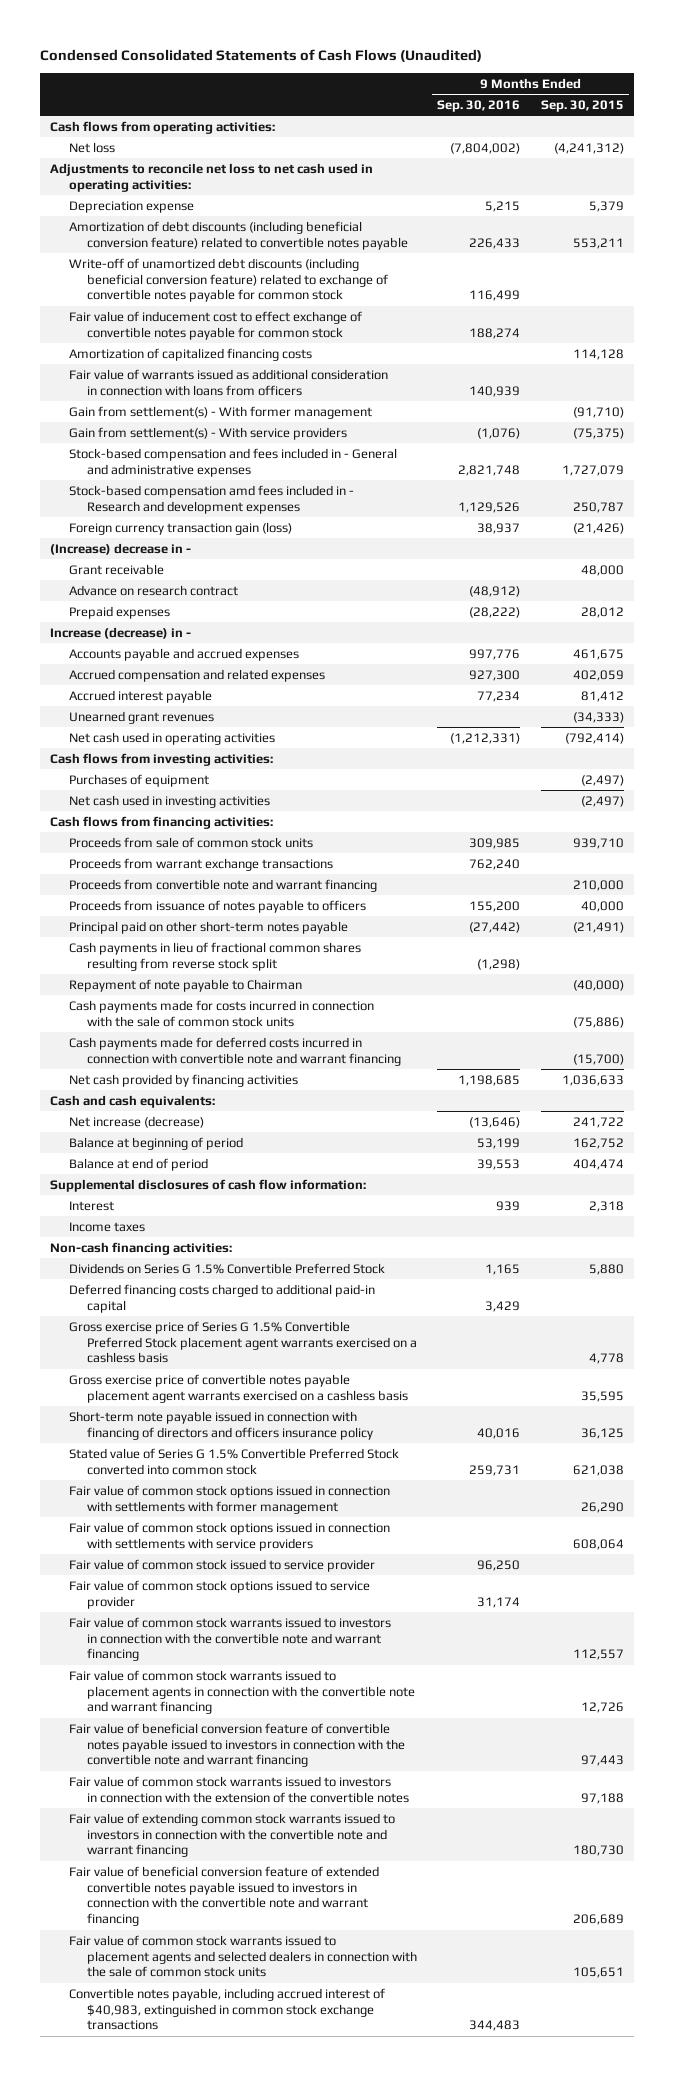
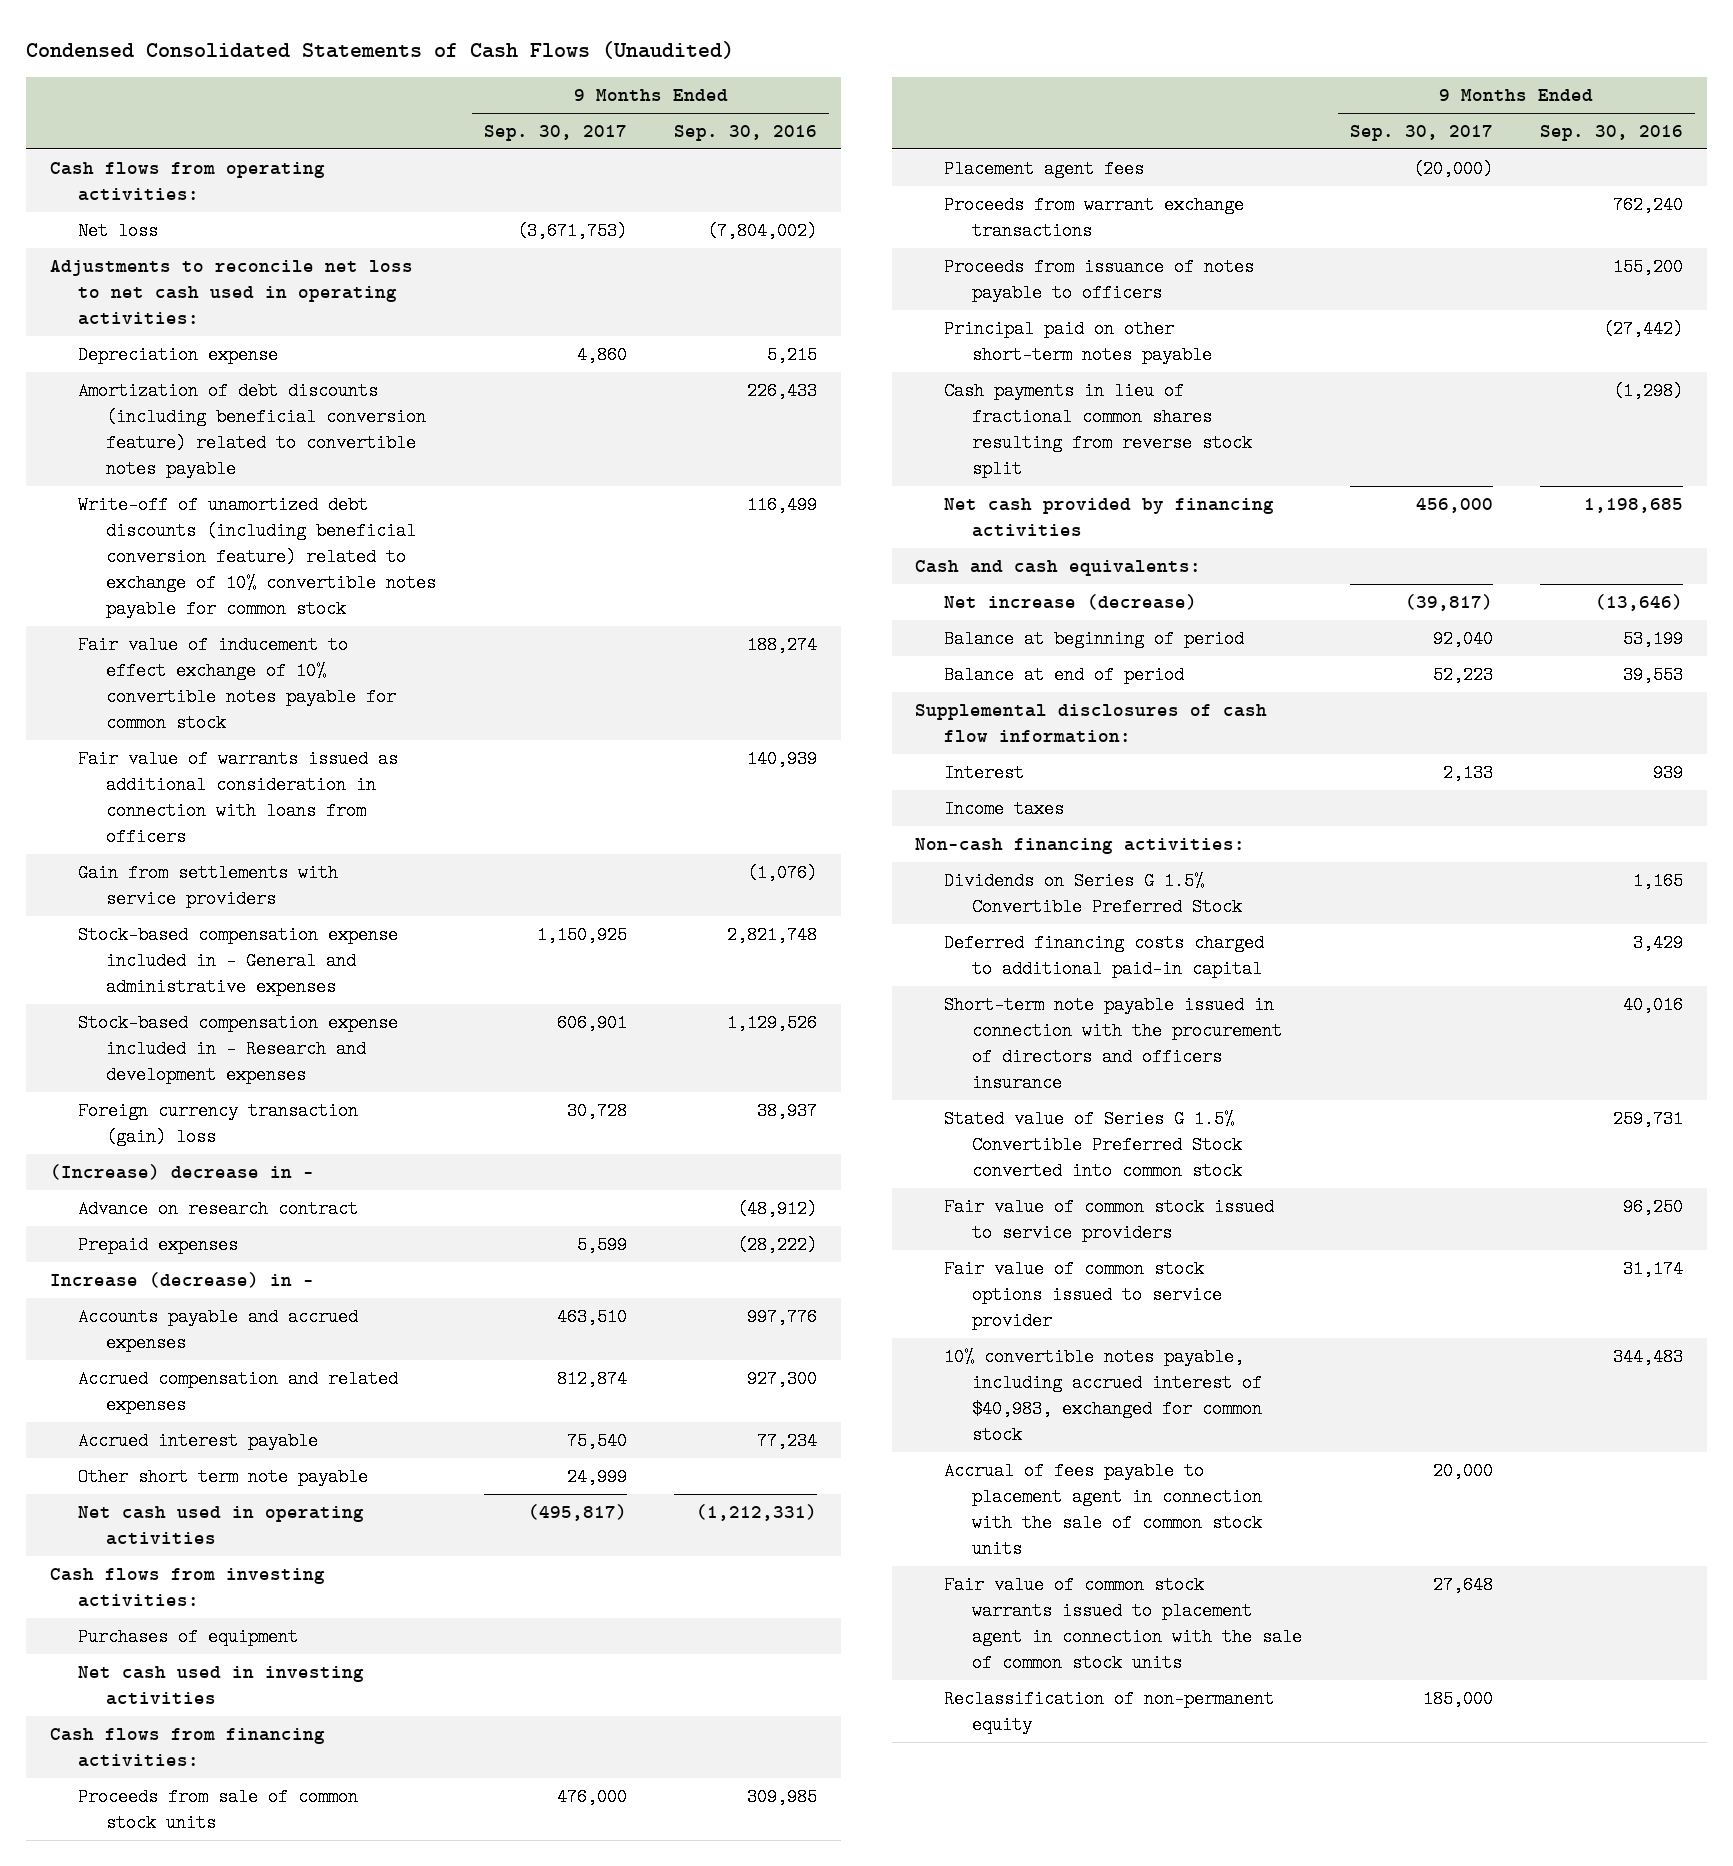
- | 9 Months Ended Sep. 30, 2016 | 9 Months Ended Sep. 30, 2015
+ | 9 Months Ended Sep. 30, 2017 | 9 Months Ended Sep. 30, 2016
- Write-off of unamortized debt discounts (including beneficial conversion feature) related to exchange of convertible notes payable for common stock | 116,499 |
- Fair value of inducement cost to effect exchange of convertible notes payable for common stock | 188,274 |
- Amortization of capitalized financing costs | | 114,128
+ Write-off of unamortized debt discounts (including beneficial conversion feature) related to exchange of 10% convertible notes payable for common stock | | 116,499
+ Fair value of inducement to effect exchange of 10% convertible notes payable for common stock | | 188,274
- Gain from settlement(s) - With former management | | (91,710)
- Gain from settlement(s) - With service providers | (1,076) | (75,375)
- Stock-based compensation and fees included in - General and administrative expenses | 2,821,748 | 1,727,079
- Stock-based compensation amd fees included in - Research and development expenses | 1,129,526 | 250,787
- Foreign currency transaction gain (loss) | 38,937 | (21,426)
+ Gain from settlements with service providers | | (1,076)
+ Stock-based compensation expense included in - General and administrative expenses | 1,150,925 | 2,821,748
+ Stock-based compensation expense included in - Research and development expenses | 606,901 | 1,129,526
+ Foreign currency transaction (gain) loss | 30,728 | 38,937
- Grant receivable | | 48,000
- Unearned grant revenues | | (34,333)
+ Other short term note payable | 24,999 |
+ Placement agent fees | (20,000) |
- Proceeds from convertible note and warrant financing | | 210,000
- Repayment of note payable to Chairman | | (40,000)
- Cash payments made for costs incurred in connection with the sale of common stock units | | (75,886)
- Cash payments made for deferred costs incurred in connection with convertible note and warrant financing | | (15,700)
- Gross exercise price of Series G 1.5% Convertible Preferred Stock placement agent warrants exercised on a cashless basis | | 4,778
- Gross exercise price of convertible notes payable placement agent warrants exercised on a cashless basis | | 35,595
- Short-term note payable issued in connection with financing of directors and officers insurance policy | 40,016 | 36,125
+ Short-term note payable issued in connection with the procurement of directors and officers insurance | | 40,016
- Fair value of common stock options issued in connection with settlements with former management | | 26,290
- Fair value of common stock options issued in connection with settlements with service providers | | 608,064
- Fair value of common stock issued to service provider | 96,250 |
+ Fair value of common stock issued to service providers | | 96,250
- Fair value of common stock warrants issued to investors in connection with the convertible note and warrant financing | | 112,557
- Fair value of common stock warrants issued to placement agents in connection with the convertible note and warrant financing | | 12,726
- Fair value of beneficial conversion feature of convertible notes payable issued to investors in connection with the convertible note and warrant financing | | 97,443
- Fair value of common stock warrants issued to investors in connection with the extension of the convertible notes | | 97,188
- Fair value of extending common stock warrants issued to investors in connection with the convertible note and warrant financing | | 180,730
- Fair value of beneficial conversion feature of extended convertible notes payable issued to investors in connection with the convertible note and warrant financing | | 206,689
- Fair value of common stock warrants issued to placement agents and selected dealers in connection with the sale of common stock units | | 105,651
- Convertible notes payable, including accrued interest of $40,983, extinguished in common stock exchange transactions | 344,483 |
+ 10% convertible notes payable, including accrued interest of $40,983, exchanged for common stock | | 344,483
+ Accrual of fees payable to placement agent in connection with the sale of common stock units | 20,000 |
+ Fair value of common stock warrants issued to placement agent in connection with the sale of common stock units | 27,648 |
+ Reclassification of non-permanent equity | 185,000 |

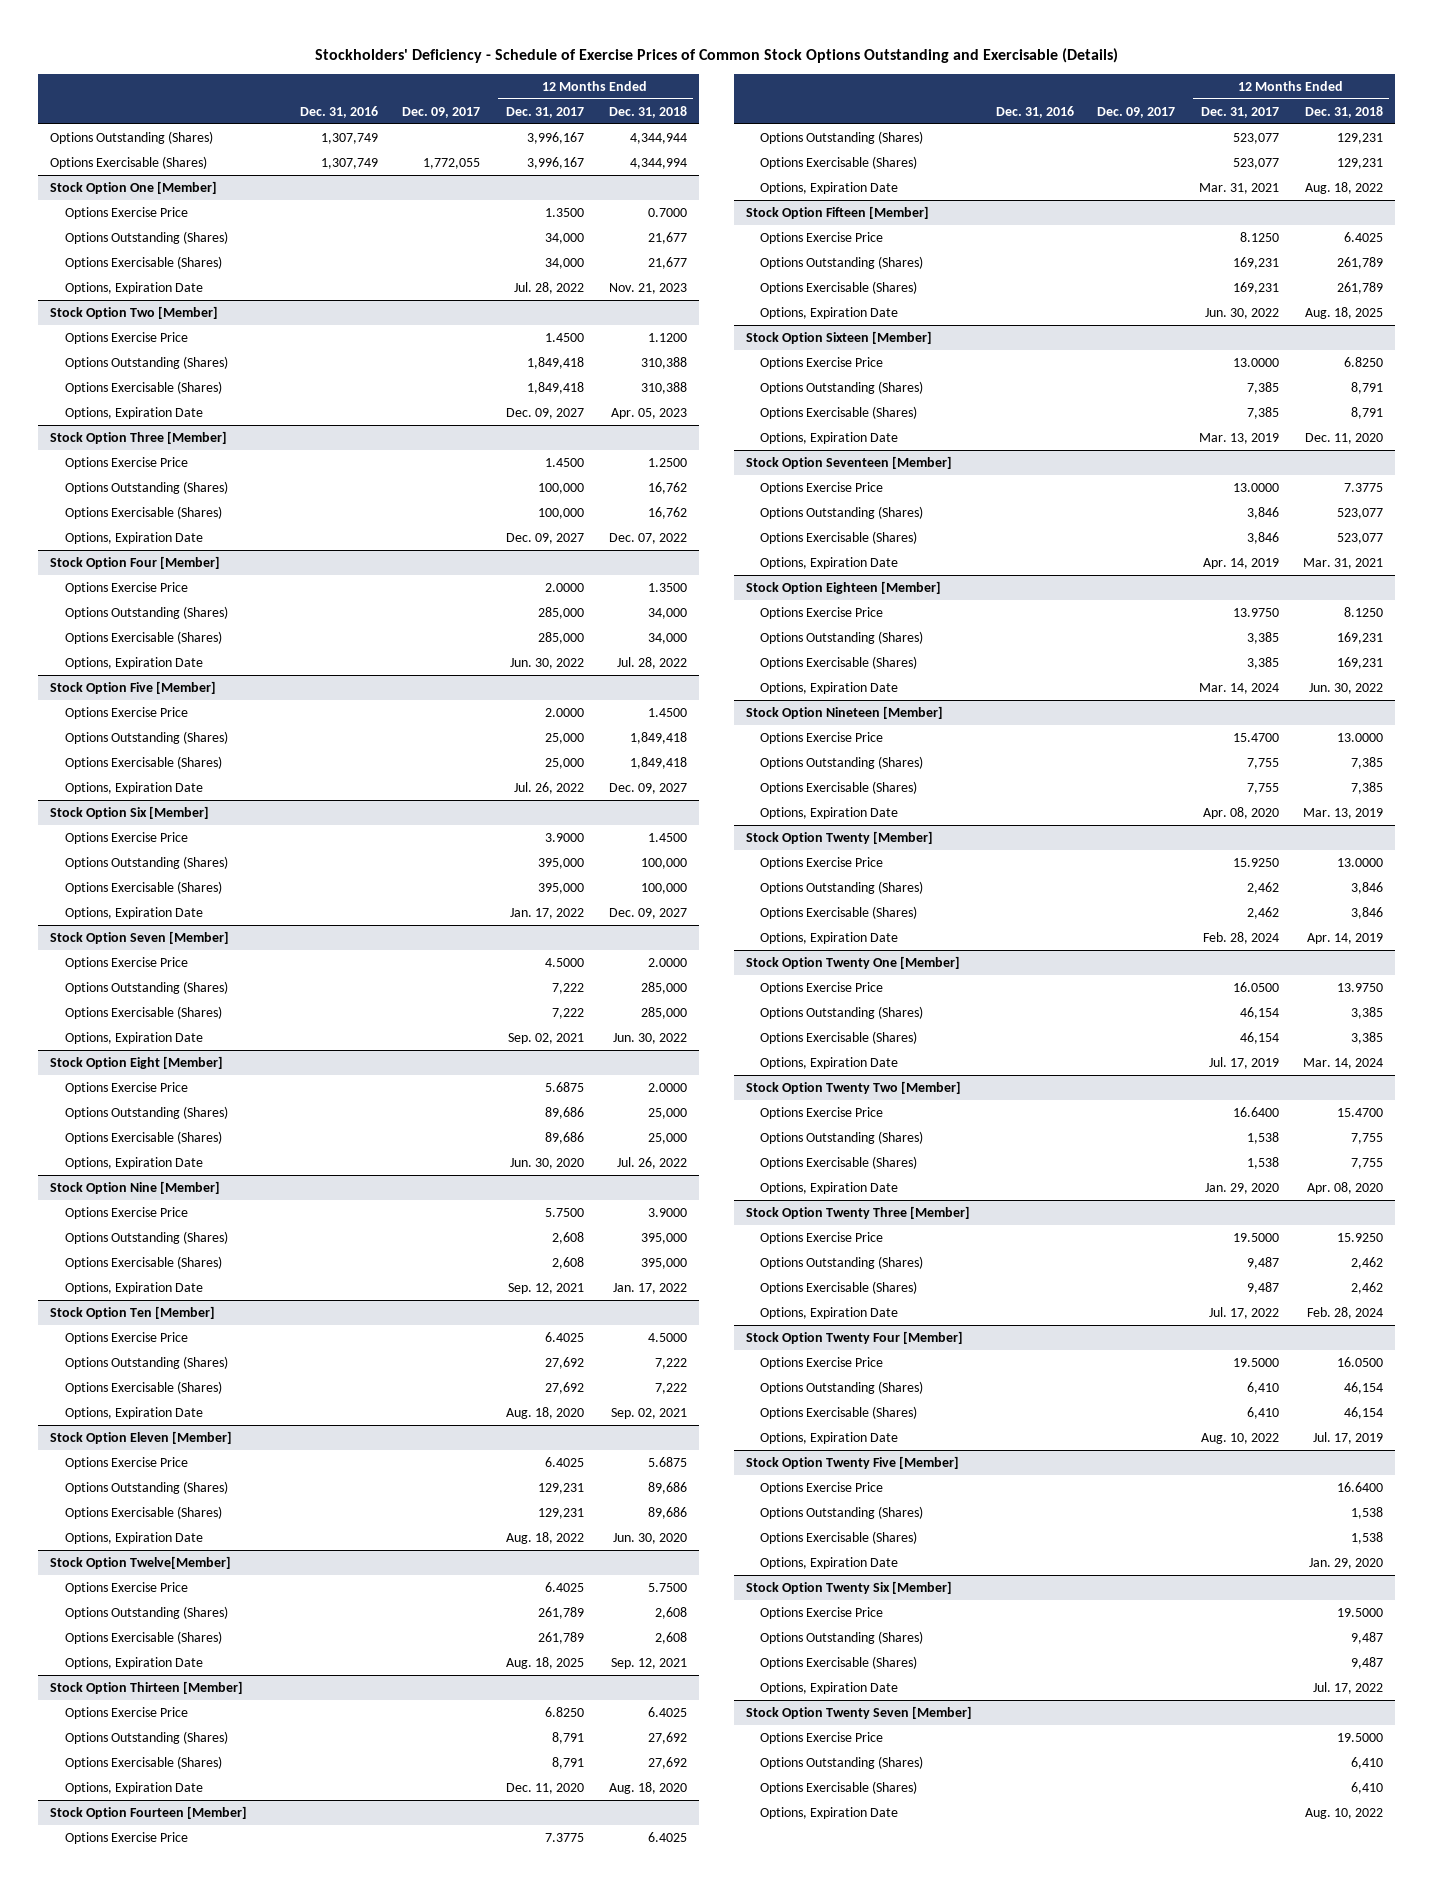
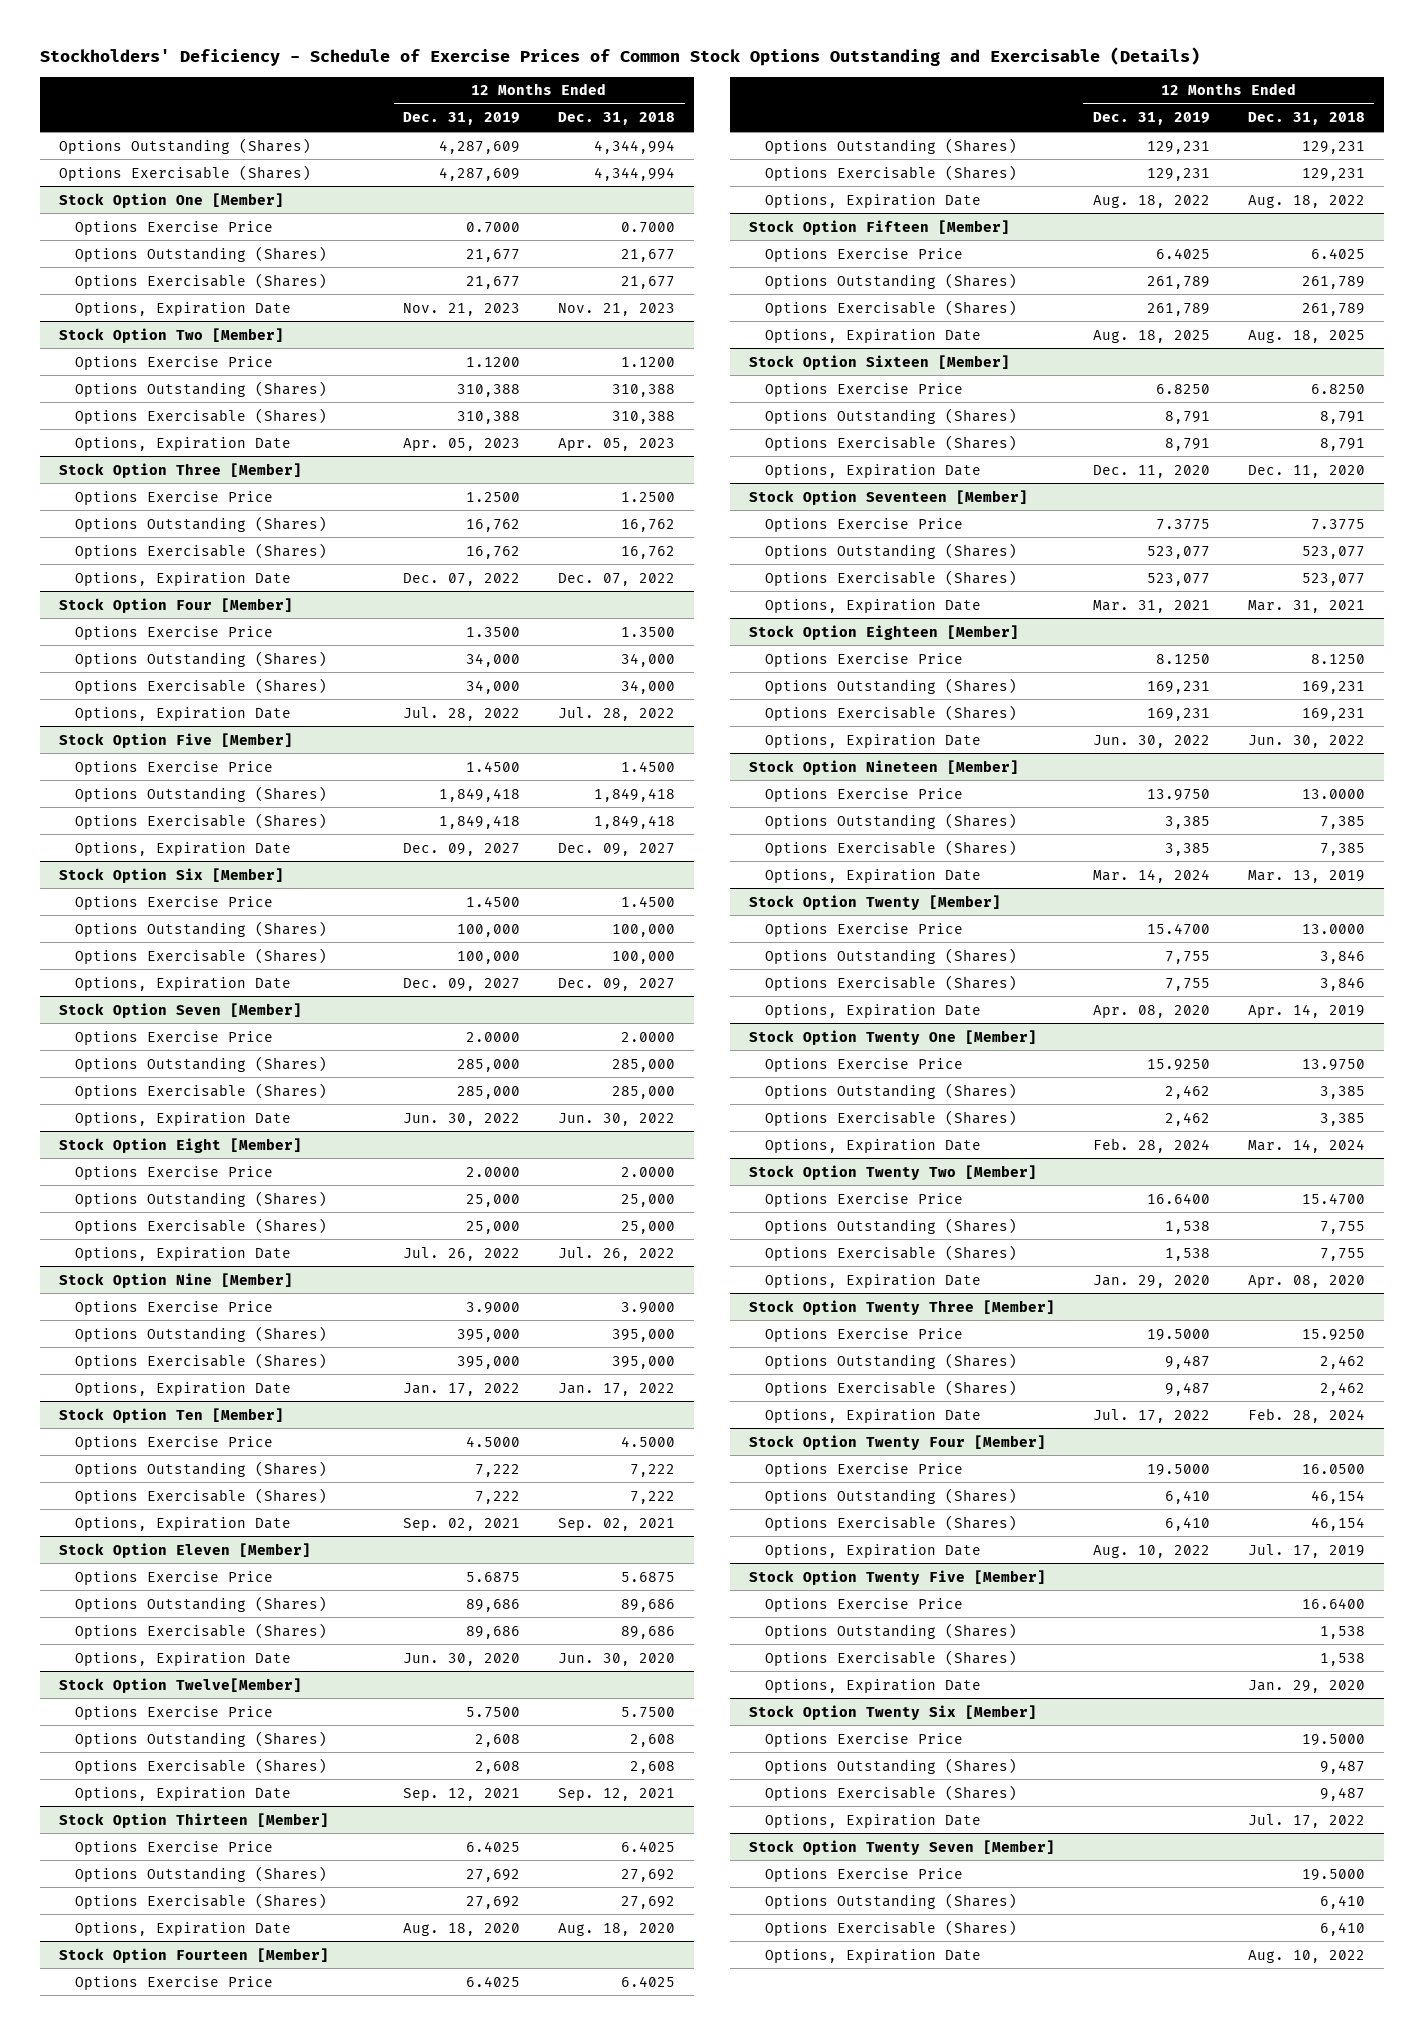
- | Dec. 31, 2016 | Dec. 09, 2017 | 12 Months Ended Dec. 31, 2017 | 12 Months Ended Dec. 31, 2018
+ | 12 Months Ended Dec. 31, 2019 | 12 Months Ended Dec. 31, 2018
- Options Outstanding (Shares) | 1,307,749 | | 3,996,167 | 4,344,944
+ Options Outstanding (Shares) | 4,287,609 | 4,344,994

